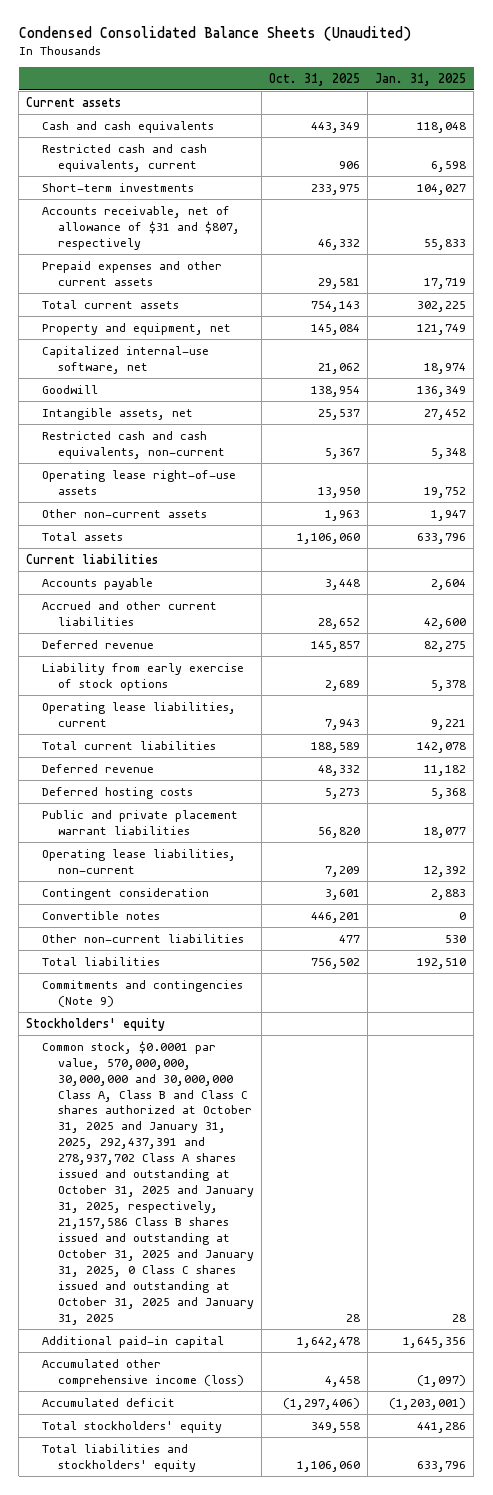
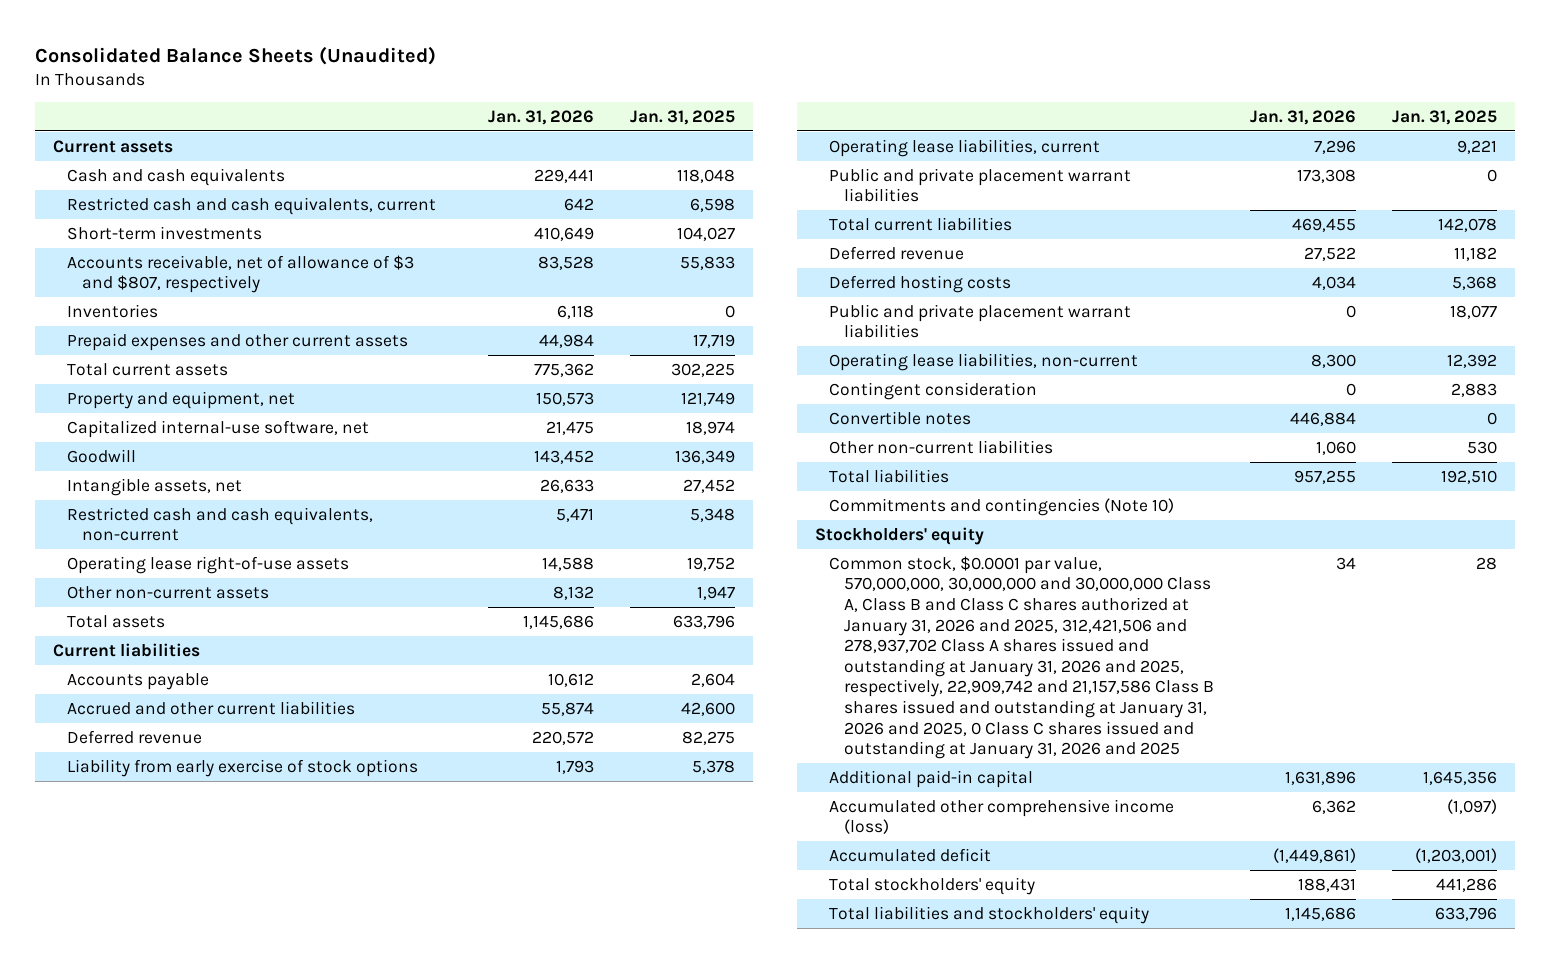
- Condensed Consolidated Balance Sheets (Unaudited)
+ Consolidated Balance Sheets (Unaudited)
- | Oct. 31, 2025 | Jan. 31, 2025
+ | Jan. 31, 2026 | Jan. 31, 2025
- Accounts receivable, net of allowance of $31 and $807, respectively | 46,332 | 55,833
+ Accounts receivable, net of allowance of $3 and $807, respectively | 83,528 | 55,833
+ Inventories | 6,118 | 0
+ Public and private placement warrant liabilities | 173,308 | 0
- Commitments and contingencies (Note 9)
+ Commitments and contingencies (Note 10)
- Common stock, $0.0001 par value, 570,000,000, 30,000,000 and 30,000,000 Class A, Class B and Class C shares authorized at October 31, 2025 and January 31, 2025, 292,437,391 and 278,937,702 Class A shares issued and outstanding at October 31, 2025 and January 31, 2025, respectively, 21,157,586 Class B shares issued and outstanding at October 31, 2025 and January 31, 2025, 0 Class C shares issued and outstanding at October 31, 2025 and January 31, 2025 | 28 | 28
+ Common stock, $0.0001 par value, 570,000,000, 30,000,000 and 30,000,000 Class A, Class B and Class C shares authorized at January 31, 2026 and 2025, 312,421,506 and 278,937,702 Class A shares issued and outstanding at January 31, 2026 and 2025, respectively, 22,909,742 and 21,157,586 Class B shares issued and outstanding at January 31, 2026 and 2025, 0 Class C shares issued and outstanding at January 31, 2026 and 2025 | 34 | 28

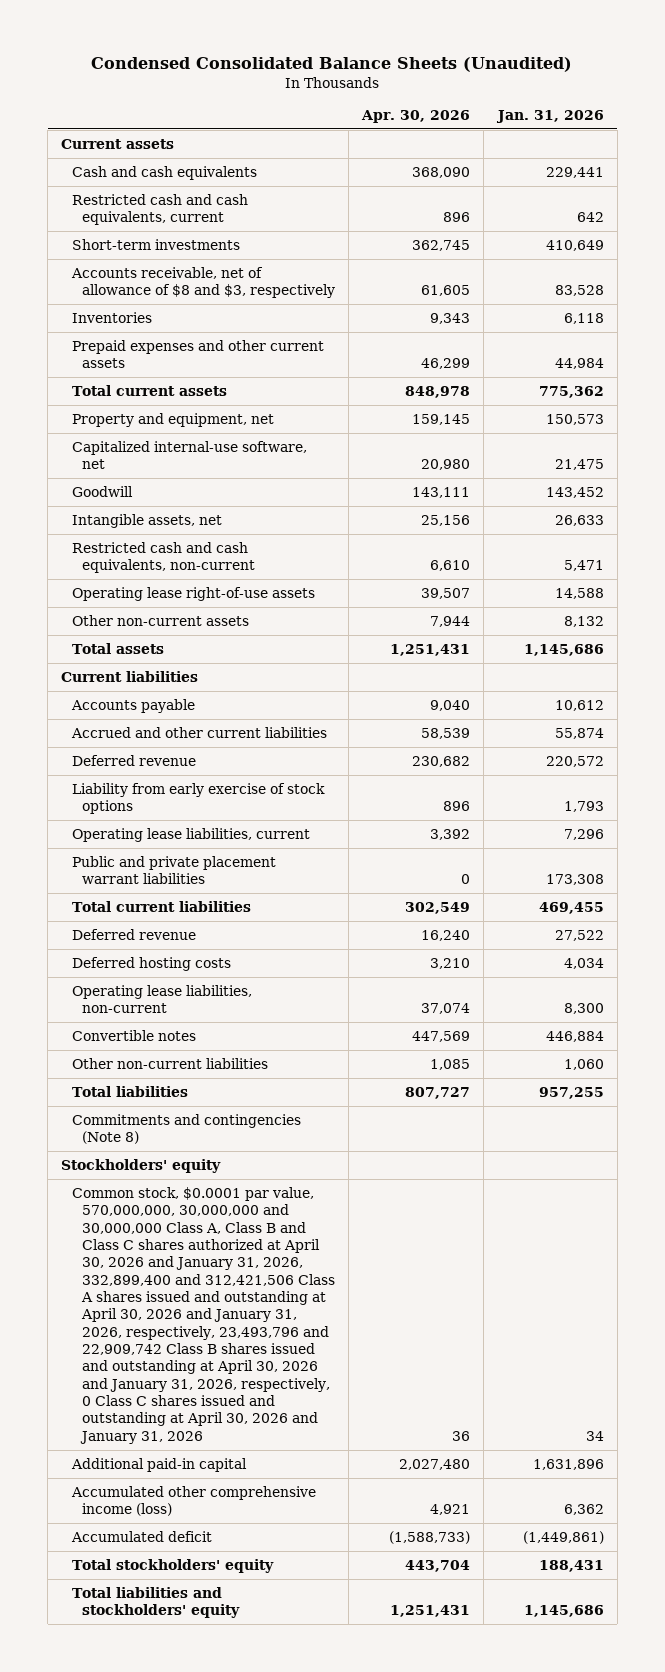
- Consolidated Balance Sheets (Unaudited)
+ Condensed Consolidated Balance Sheets (Unaudited)
- | Jan. 31, 2026 | Jan. 31, 2025
+ | Apr. 30, 2026 | Jan. 31, 2026
- Accounts receivable, net of allowance of $3 and $807, respectively | 83,528 | 55,833
+ Accounts receivable, net of allowance of $8 and $3, respectively | 61,605 | 83,528
- Public and private placement warrant liabilities | 0 | 18,077
- Contingent consideration | 0 | 2,883
- Commitments and contingencies (Note 10)
+ Commitments and contingencies (Note 8)
- Common stock, $0.0001 par value, 570,000,000, 30,000,000 and 30,000,000 Class A, Class B and Class C shares authorized at January 31, 2026 and 2025, 312,421,506 and 278,937,702 Class A shares issued and outstanding at January 31, 2026 and 2025, respectively, 22,909,742 and 21,157,586 Class B shares issued and outstanding at January 31, 2026 and 2025, 0 Class C shares issued and outstanding at January 31, 2026 and 2025 | 34 | 28
+ Common stock, $0.0001 par value, 570,000,000, 30,000,000 and 30,000,000 Class A, Class B and Class C shares authorized at April 30, 2026 and January 31, 2026, 332,899,400 and 312,421,506 Class A shares issued and outstanding at April 30, 2026 and January 31, 2026, respectively, 23,493,796 and 22,909,742 Class B shares issued and outstanding at April 30, 2026 and January 31, 2026, respectively, 0 Class C shares issued and outstanding at April 30, 2026 and January 31, 2026 | 36 | 34

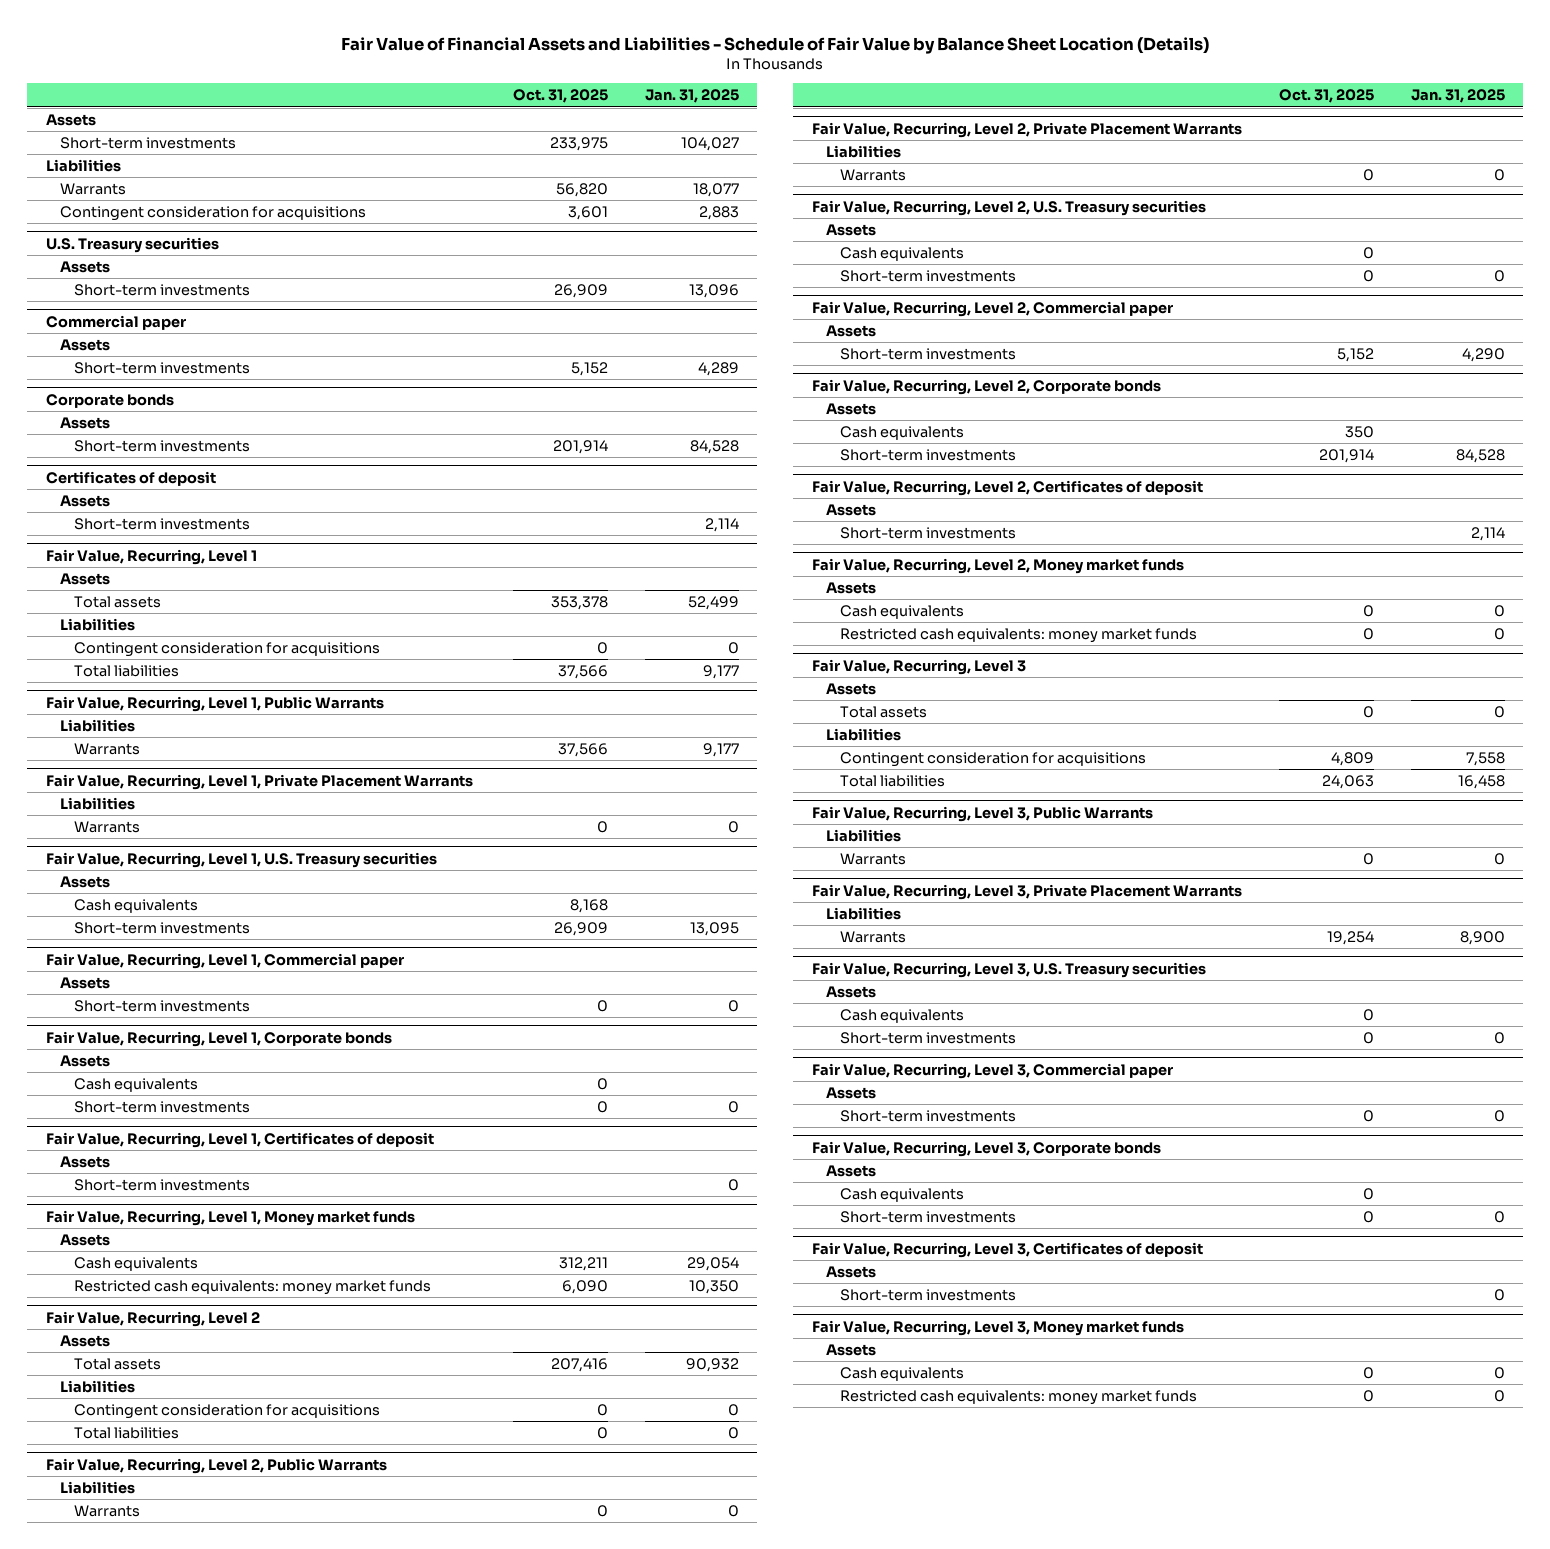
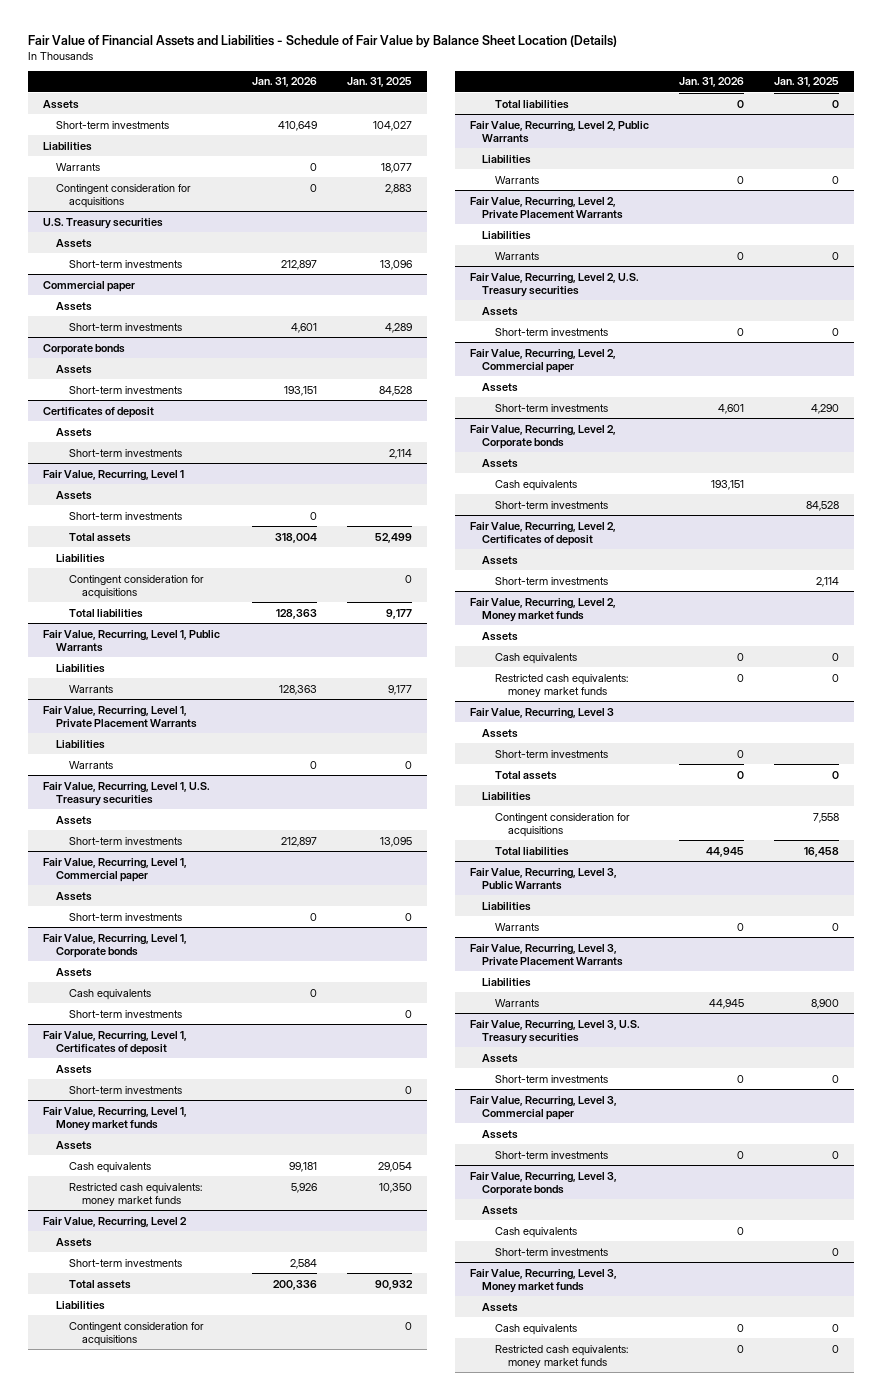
- | Oct. 31, 2025 | Jan. 31, 2025
+ | Jan. 31, 2026 | Jan. 31, 2025
@ Fair Value, Recurring, Level 1
+ Short-term investments | 0 |
@ Fair Value, Recurring, Level 1, U.S. Treasury securities
- Cash equivalents | 8,168 |
@ Fair Value, Recurring, Level 2
+ Short-term investments | 2,584 |
@ Fair Value, Recurring, Level 2, U.S. Treasury securities
- Cash equivalents | 0 |
@ Fair Value, Recurring, Level 3
+ Short-term investments | 0 |
@ Fair Value, Recurring, Level 3, U.S. Treasury securities
- Cash equivalents | 0 |
- Fair Value, Recurring, Level 3, Certificates of deposit
- Assets
- Short-term investments | | 0

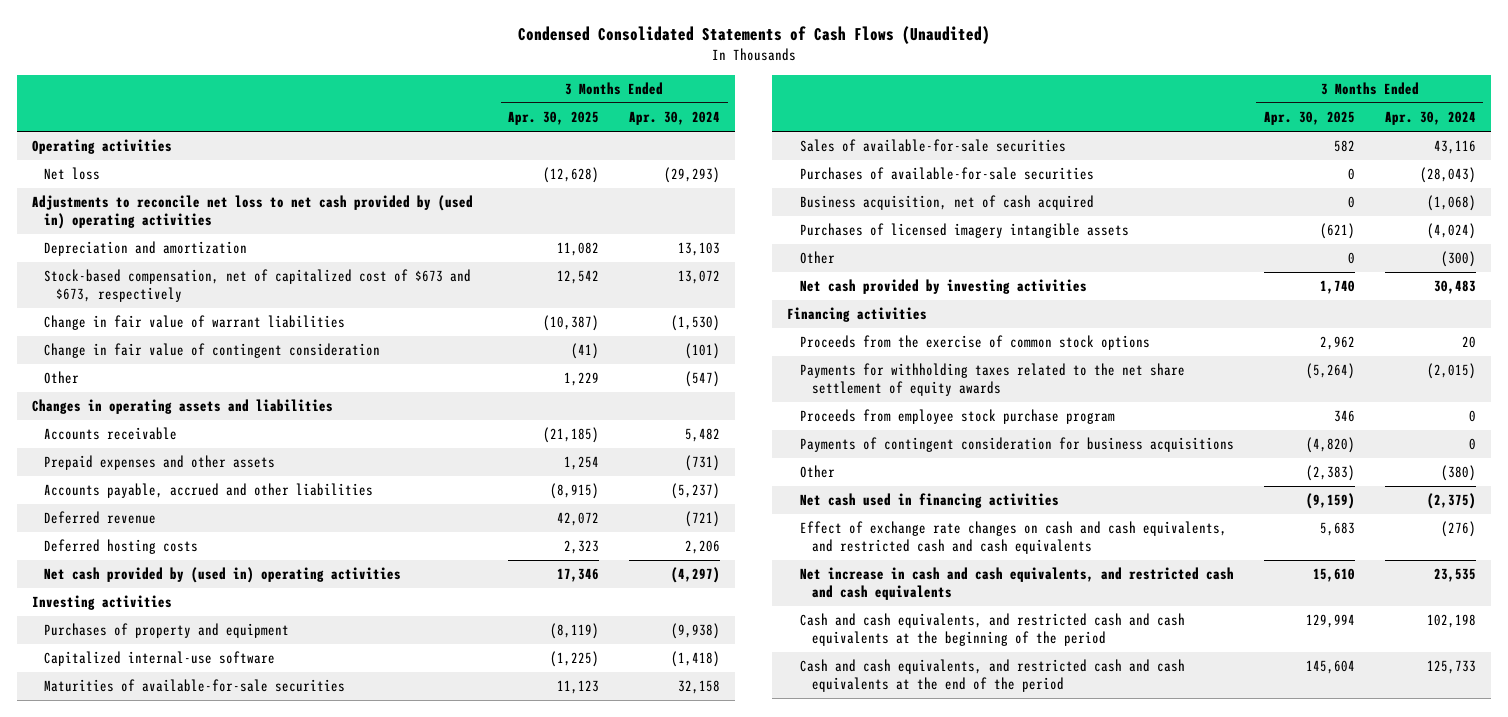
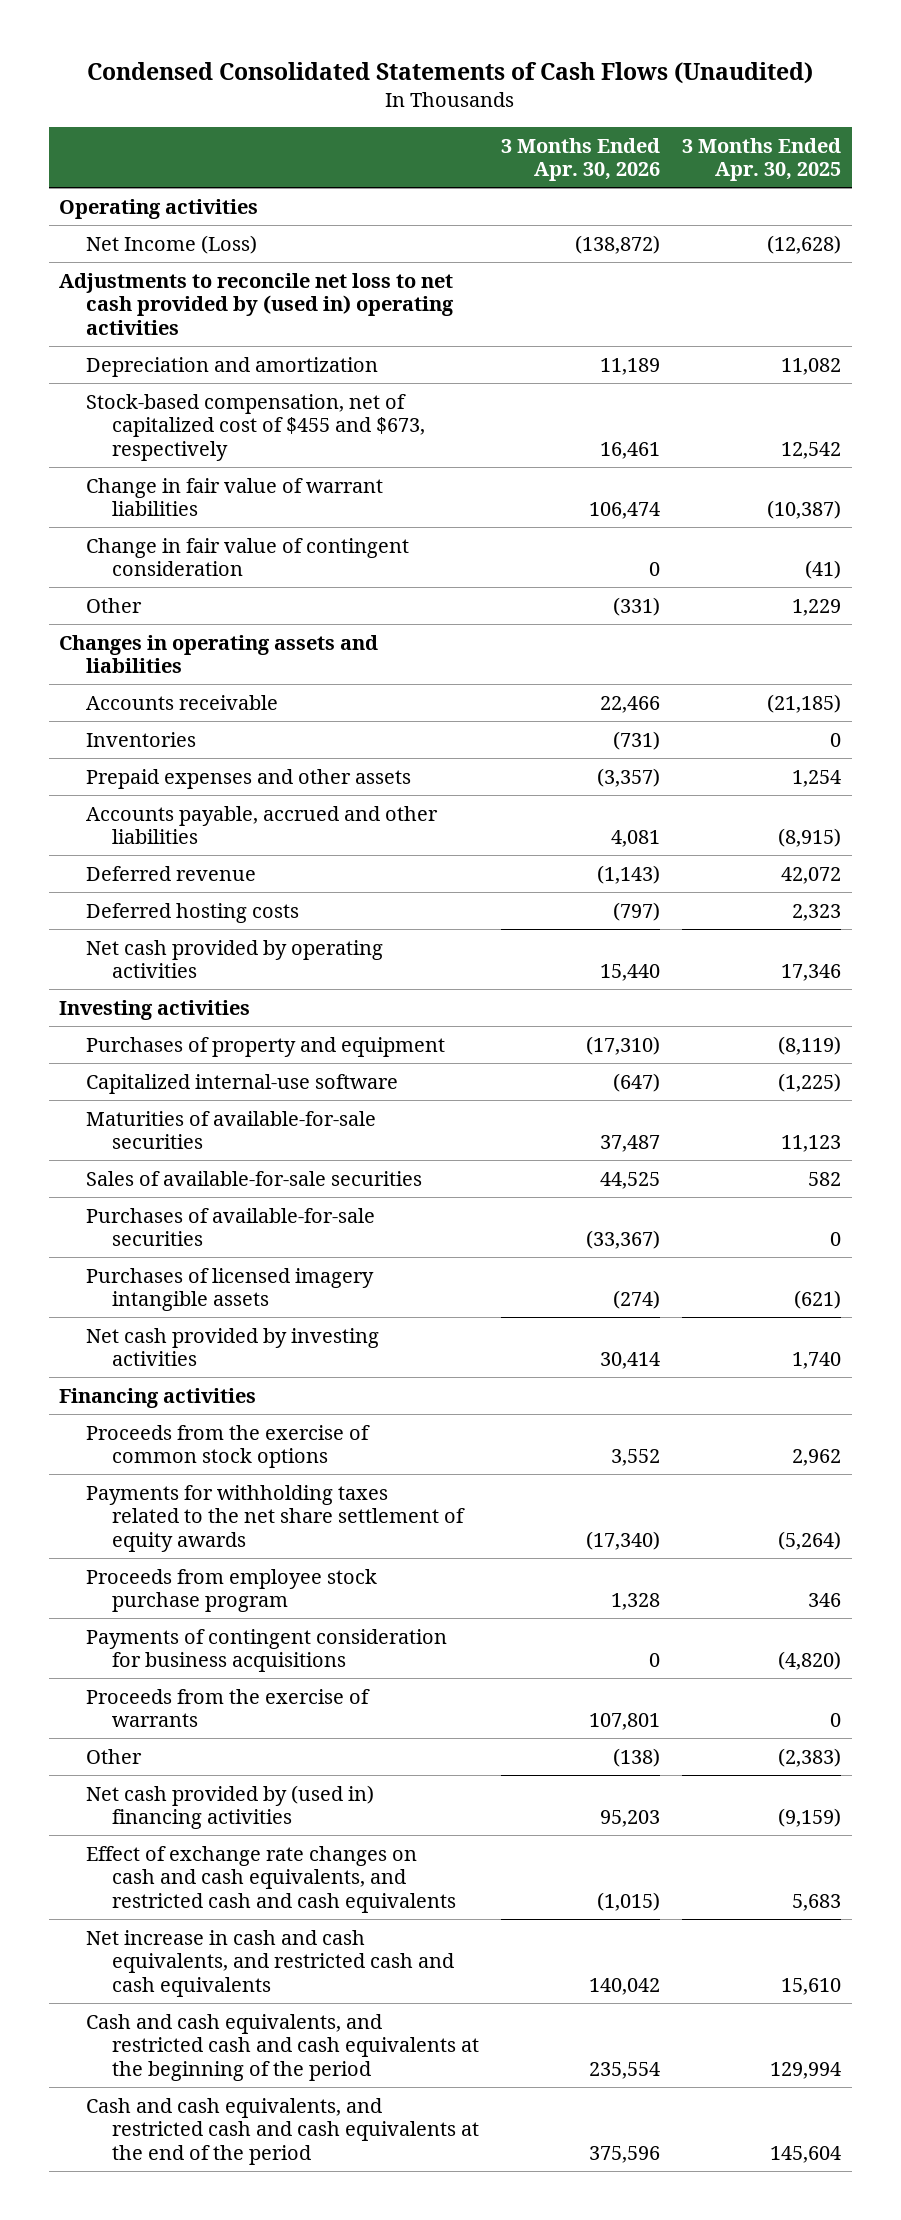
- | 3 Months Ended Apr. 30, 2025 | 3 Months Ended Apr. 30, 2024
+ | 3 Months Ended Apr. 30, 2026 | 3 Months Ended Apr. 30, 2025
- Net loss | (12,628) | (29,293)
+ Net Income (Loss) | (138,872) | (12,628)
- Stock-based compensation, net of capitalized cost of $673 and $673, respectively | 12,542 | 13,072
+ Stock-based compensation, net of capitalized cost of $455 and $673, respectively | 16,461 | 12,542
+ Inventories | (731) | 0
- Net cash provided by (used in) operating activities | 17,346 | (4,297)
+ Net cash provided by operating activities | 15,440 | 17,346
- Business acquisition, net of cash acquired | 0 | (1,068)
- Other | 0 | (300)
+ Proceeds from the exercise of warrants | 107,801 | 0
- Net cash used in financing activities | (9,159) | (2,375)
+ Net cash provided by (used in) financing activities | 95,203 | (9,159)

